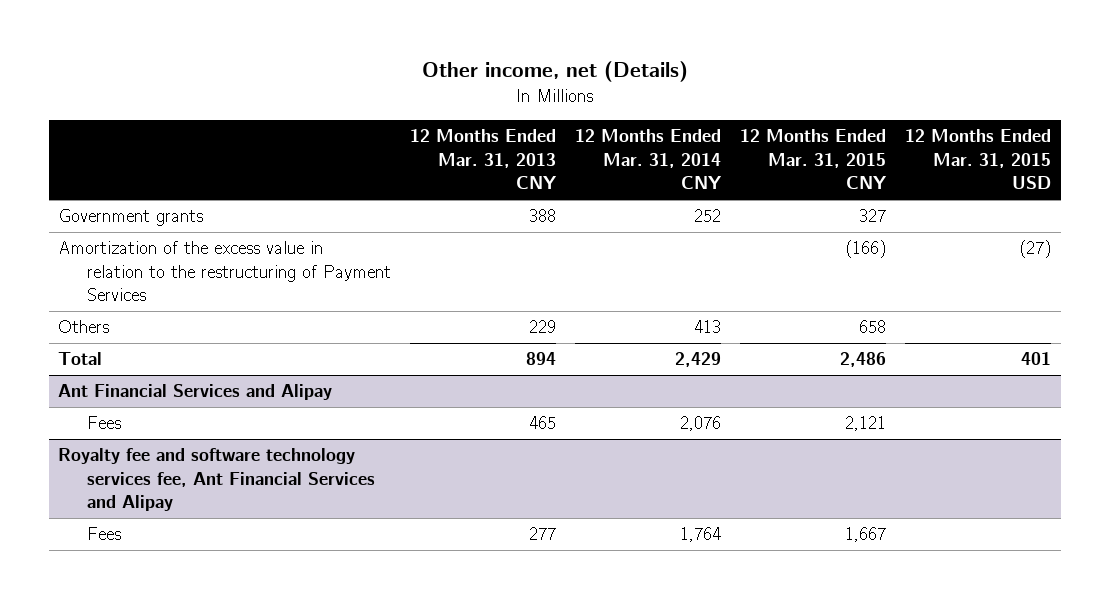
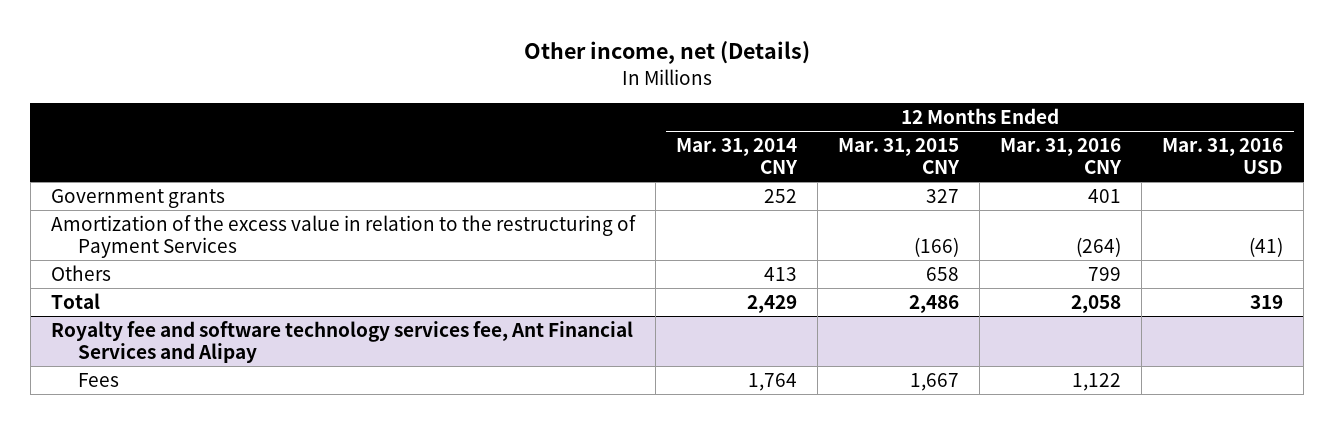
- | 12 Months Ended Mar. 31, 2013 CNY | 12 Months Ended Mar. 31, 2014 CNY | 12 Months Ended Mar. 31, 2015 CNY | 12 Months Ended Mar. 31, 2015 USD
+ | 12 Months Ended Mar. 31, 2014 CNY | 12 Months Ended Mar. 31, 2015 CNY | 12 Months Ended Mar. 31, 2016 CNY | 12 Months Ended Mar. 31, 2016 USD
- Ant Financial Services and Alipay
- Fees | 465 | 2,076 | 2,121 |

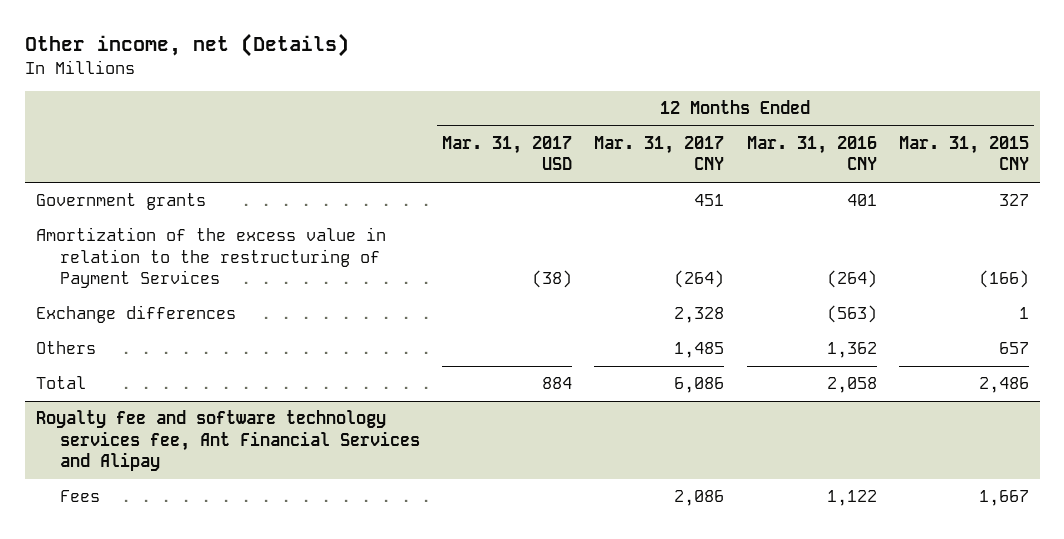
- | 12 Months Ended Mar. 31, 2014 CNY | 12 Months Ended Mar. 31, 2015 CNY | 12 Months Ended Mar. 31, 2016 CNY | 12 Months Ended Mar. 31, 2016 USD
+ | 12 Months Ended Mar. 31, 2017 USD | 12 Months Ended Mar. 31, 2017 CNY | 12 Months Ended Mar. 31, 2016 CNY | 12 Months Ended Mar. 31, 2015 CNY
- Others | 413 | 658 | 799 |
+ Exchange differences | | 2,328 | (563) | 1
+ Others | | 1,485 | 1,362 | 657

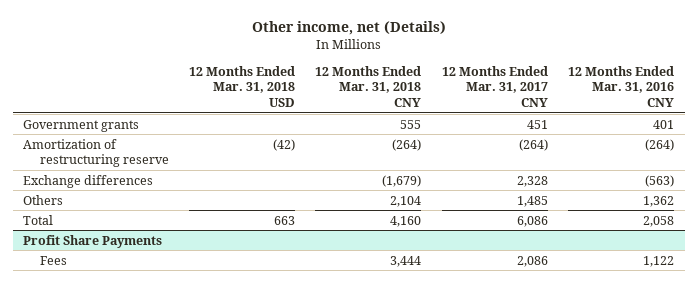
- | 12 Months Ended Mar. 31, 2017 USD | 12 Months Ended Mar. 31, 2017 CNY | 12 Months Ended Mar. 31, 2016 CNY | 12 Months Ended Mar. 31, 2015 CNY
+ | 12 Months Ended Mar. 31, 2018 USD | 12 Months Ended Mar. 31, 2018 CNY | 12 Months Ended Mar. 31, 2017 CNY | 12 Months Ended Mar. 31, 2016 CNY
- Amortization of the excess value in relation to the restructuring of Payment Services | (38) | (264) | (264) | (166)
+ Amortization of restructuring reserve | (42) | (264) | (264) | (264)
- Royalty fee and software technology services fee, Ant Financial Services and Alipay
+ Profit Share Payments

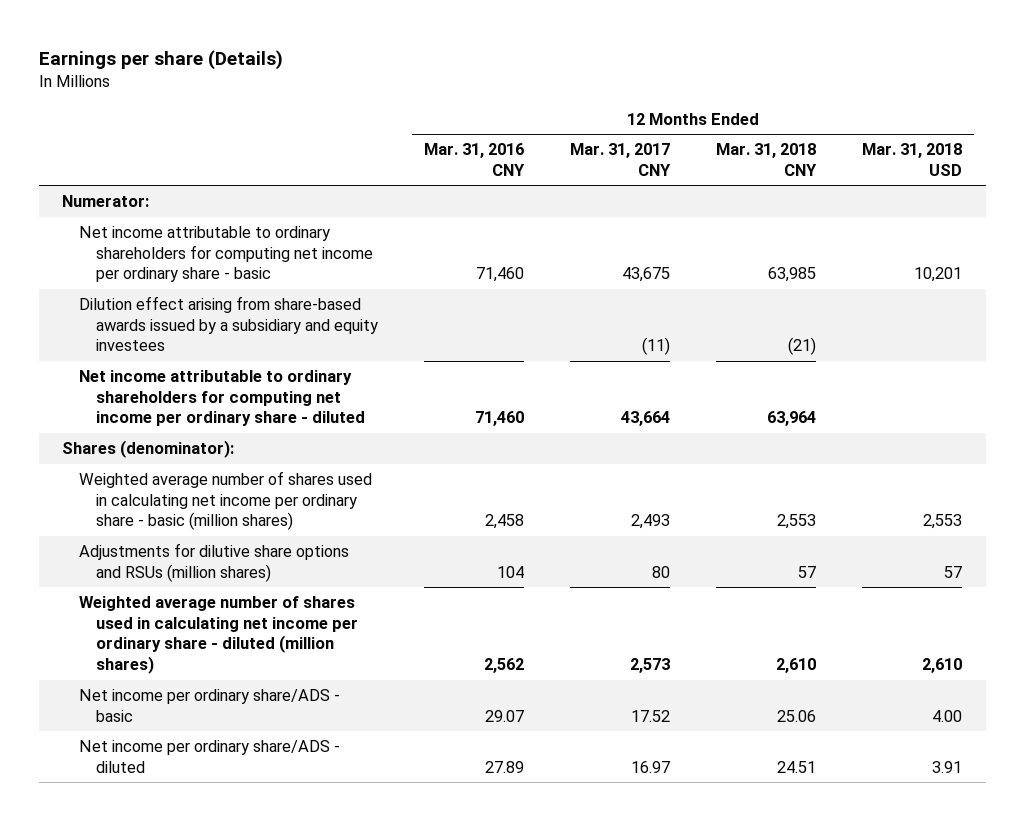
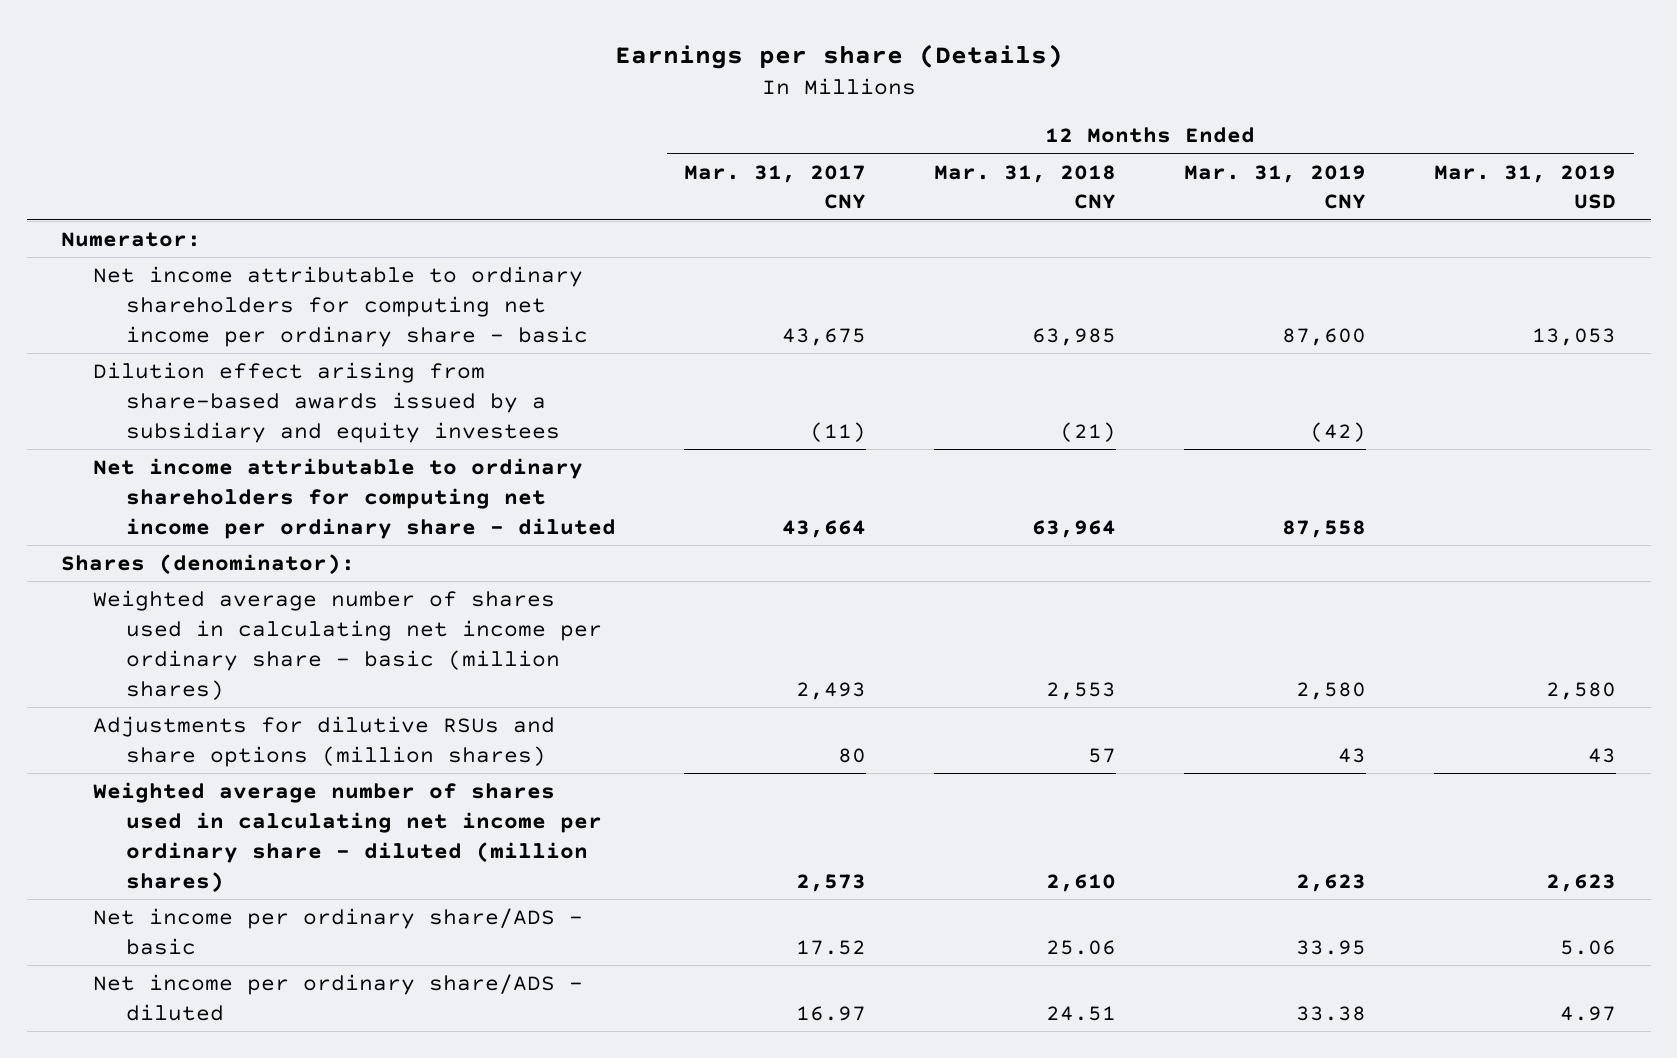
- | 12 Months Ended Mar. 31, 2016 CNY | 12 Months Ended Mar. 31, 2017 CNY | 12 Months Ended Mar. 31, 2018 CNY | 12 Months Ended Mar. 31, 2018 USD
+ | 12 Months Ended Mar. 31, 2017 CNY | 12 Months Ended Mar. 31, 2018 CNY | 12 Months Ended Mar. 31, 2019 CNY | 12 Months Ended Mar. 31, 2019 USD
- Adjustments for dilutive share options and RSUs (million shares) | 104 | 80 | 57 | 57
+ Adjustments for dilutive RSUs and share options (million shares) | 80 | 57 | 43 | 43

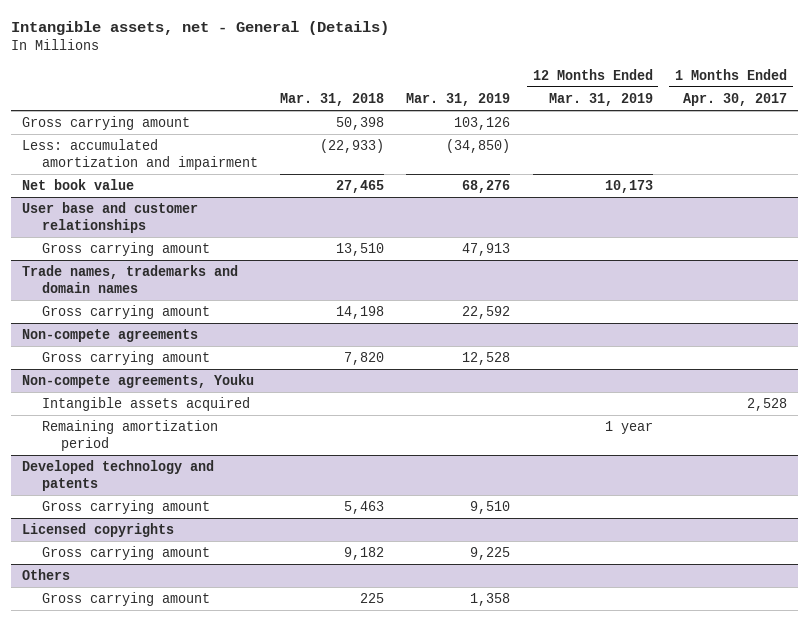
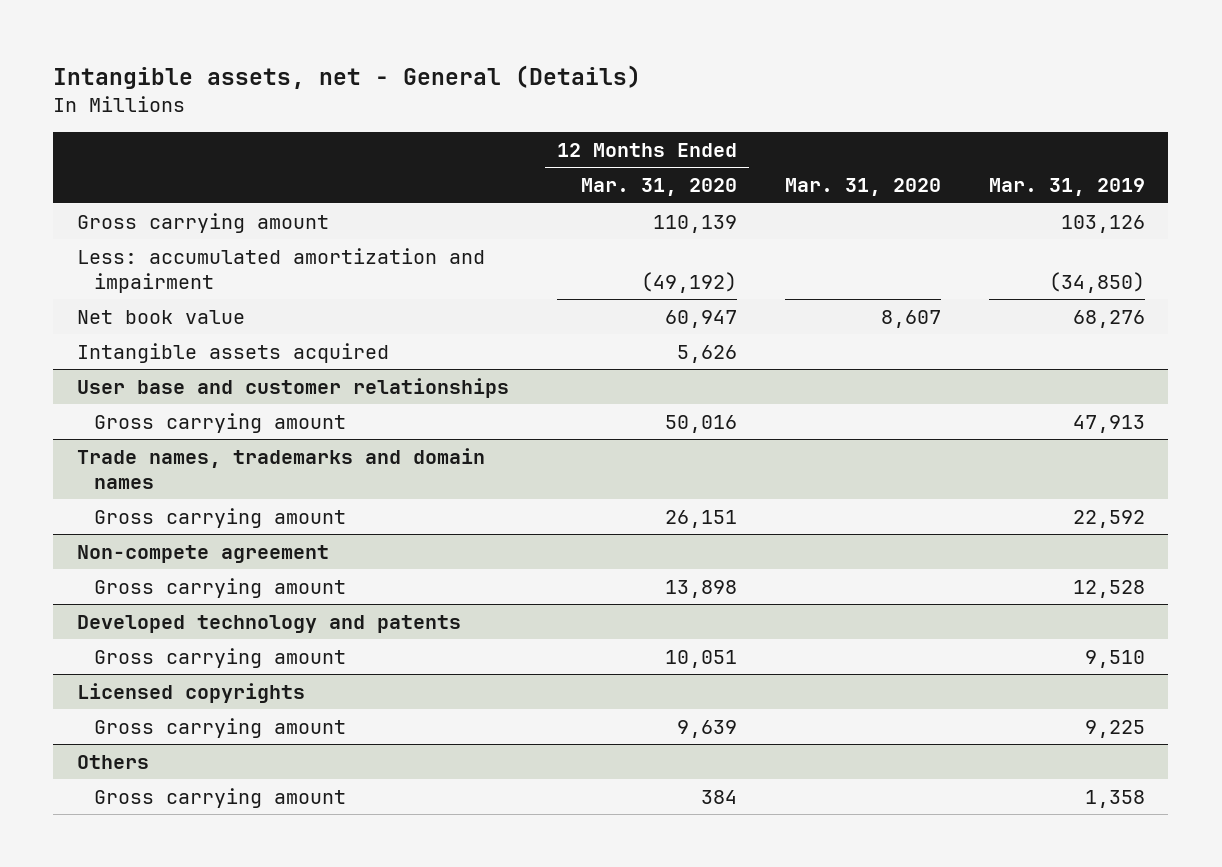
- | Mar. 31, 2018 | Mar. 31, 2019 | 12 Months Ended Mar. 31, 2019 | 1 Months Ended Apr. 30, 2017
+ | 12 Months Ended Mar. 31, 2020 | Mar. 31, 2020 | Mar. 31, 2019
+ Intangible assets acquired | 5,626 | |
- Non-compete agreements
+ Non-compete agreement
- Non-compete agreements, Youku
- Intangible assets acquired | | | | 2,528
- Remaining amortization period | | | 1 year |

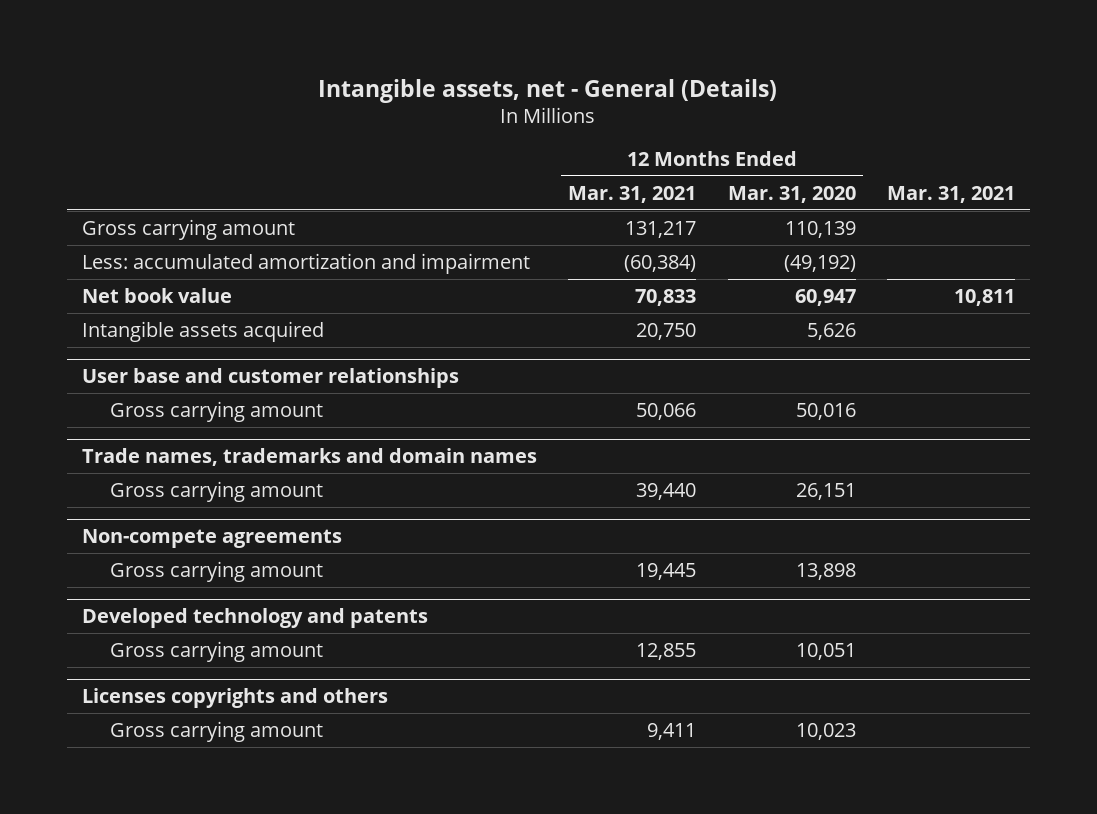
- | 12 Months Ended Mar. 31, 2020 | Mar. 31, 2020 | Mar. 31, 2019
+ | 12 Months Ended Mar. 31, 2021 | 12 Months Ended Mar. 31, 2020 | Mar. 31, 2021
- Non-compete agreement
+ Non-compete agreements
- Licensed copyrights
- Gross carrying amount | 9,639 | | 9,225
- Others
- Gross carrying amount | 384 | | 1,358
+ Licenses copyrights and others
+ Gross carrying amount | 9,411 | 10,023 |

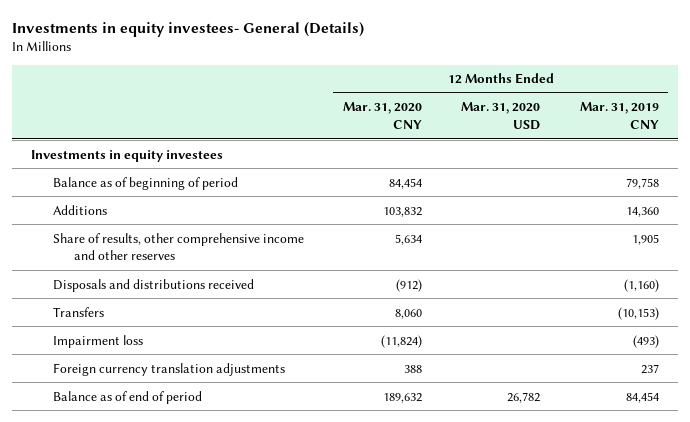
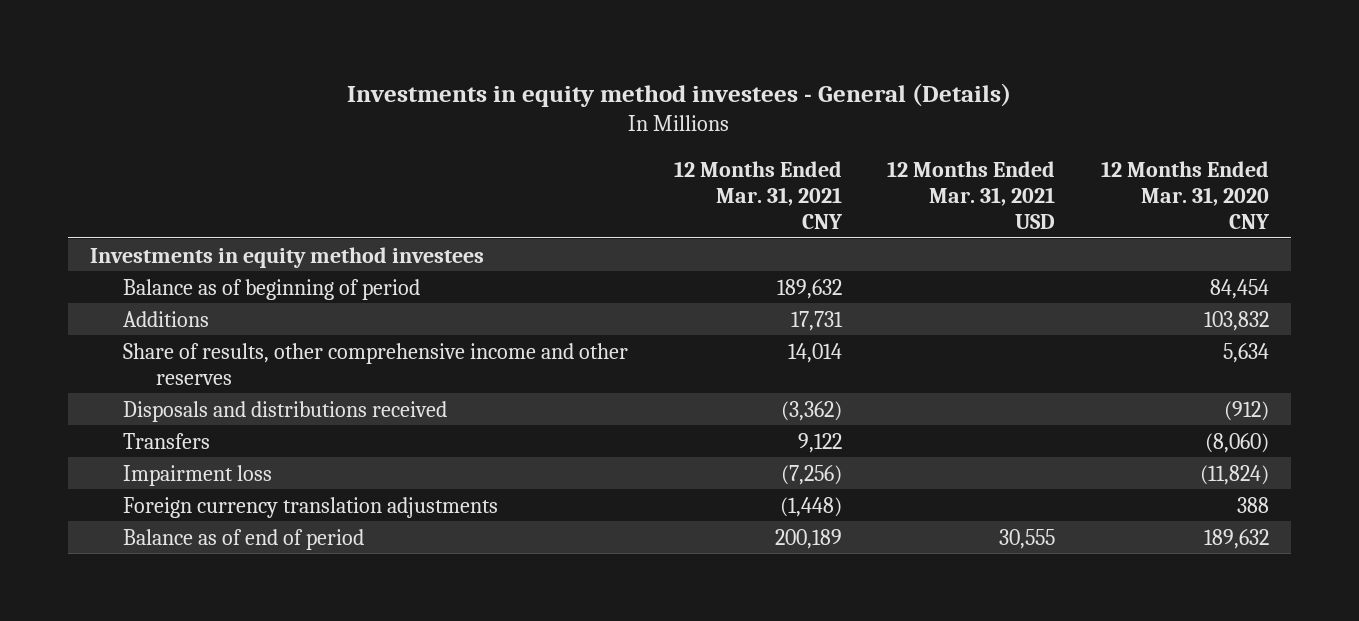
- Investments in equity investees- General (Details)
+ Investments in equity method investees - General (Details)
- | 12 Months Ended Mar. 31, 2020 CNY | 12 Months Ended Mar. 31, 2020 USD | 12 Months Ended Mar. 31, 2019 CNY
+ | 12 Months Ended Mar. 31, 2021 CNY | 12 Months Ended Mar. 31, 2021 USD | 12 Months Ended Mar. 31, 2020 CNY
- Investments in equity investees
+ Investments in equity method investees
- Transfers | 8,060 | | (10,153)
+ Transfers | 9,122 | | (8,060)

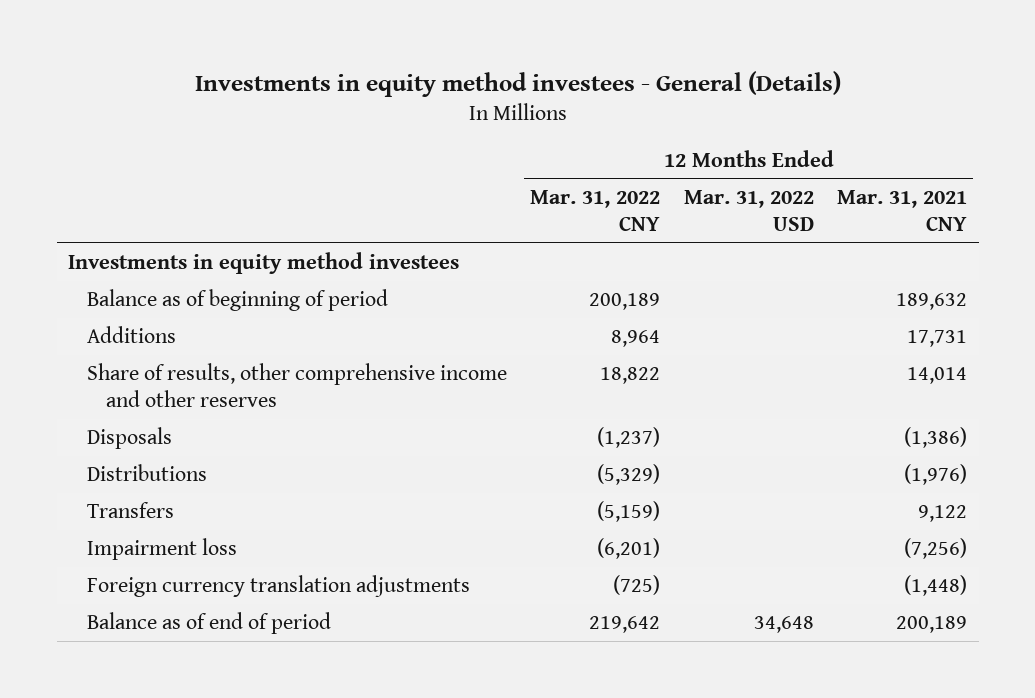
- | 12 Months Ended Mar. 31, 2021 CNY | 12 Months Ended Mar. 31, 2021 USD | 12 Months Ended Mar. 31, 2020 CNY
+ | 12 Months Ended Mar. 31, 2022 CNY | 12 Months Ended Mar. 31, 2022 USD | 12 Months Ended Mar. 31, 2021 CNY
- Disposals and distributions received | (3,362) | | (912)
+ Disposals | (1,237) | | (1,386)
+ Distributions | (5,329) | | (1,976)

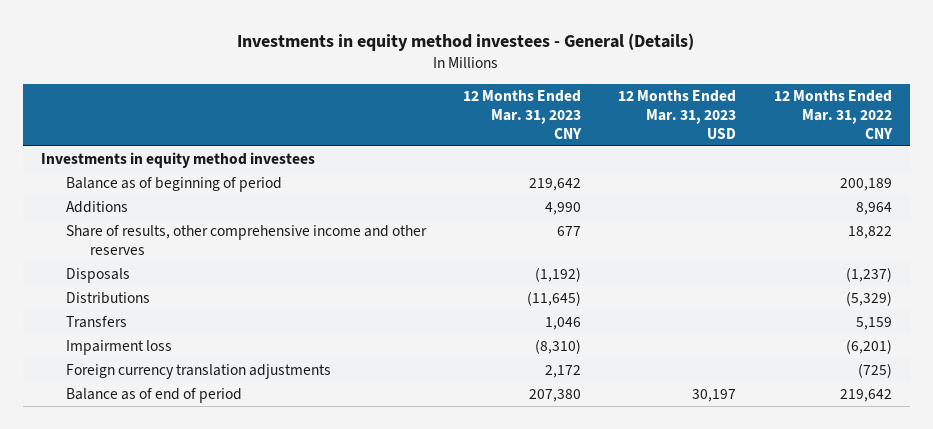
- | 12 Months Ended Mar. 31, 2022 CNY | 12 Months Ended Mar. 31, 2022 USD | 12 Months Ended Mar. 31, 2021 CNY
+ | 12 Months Ended Mar. 31, 2023 CNY | 12 Months Ended Mar. 31, 2023 USD | 12 Months Ended Mar. 31, 2022 CNY
- Transfers | (5,159) | | 9,122
+ Transfers | 1,046 | | 5,159

